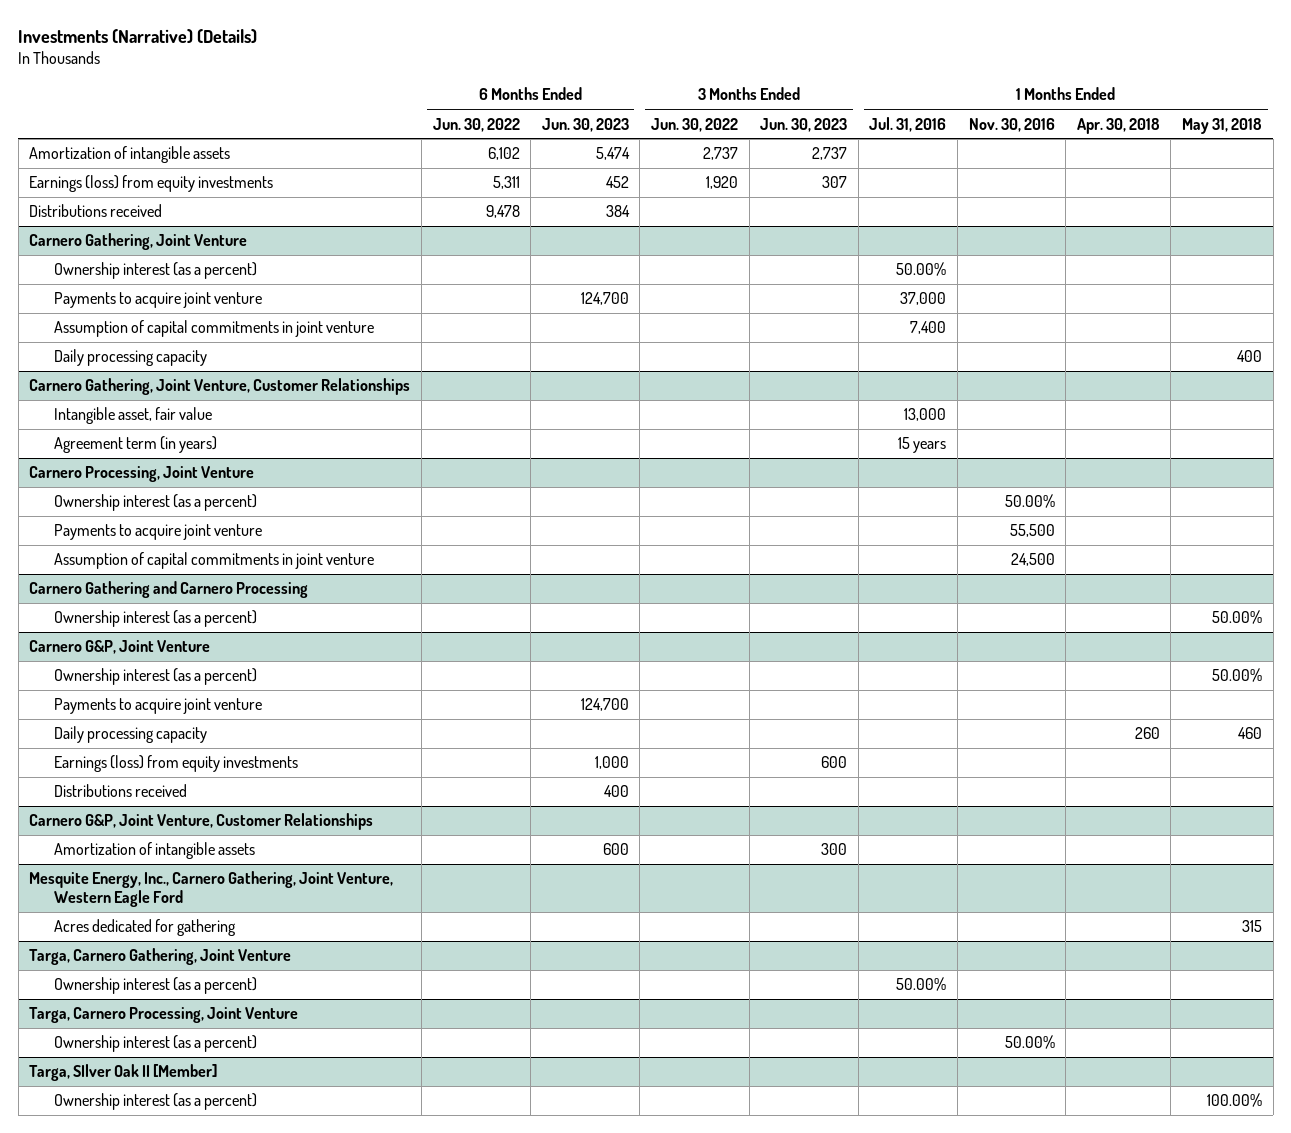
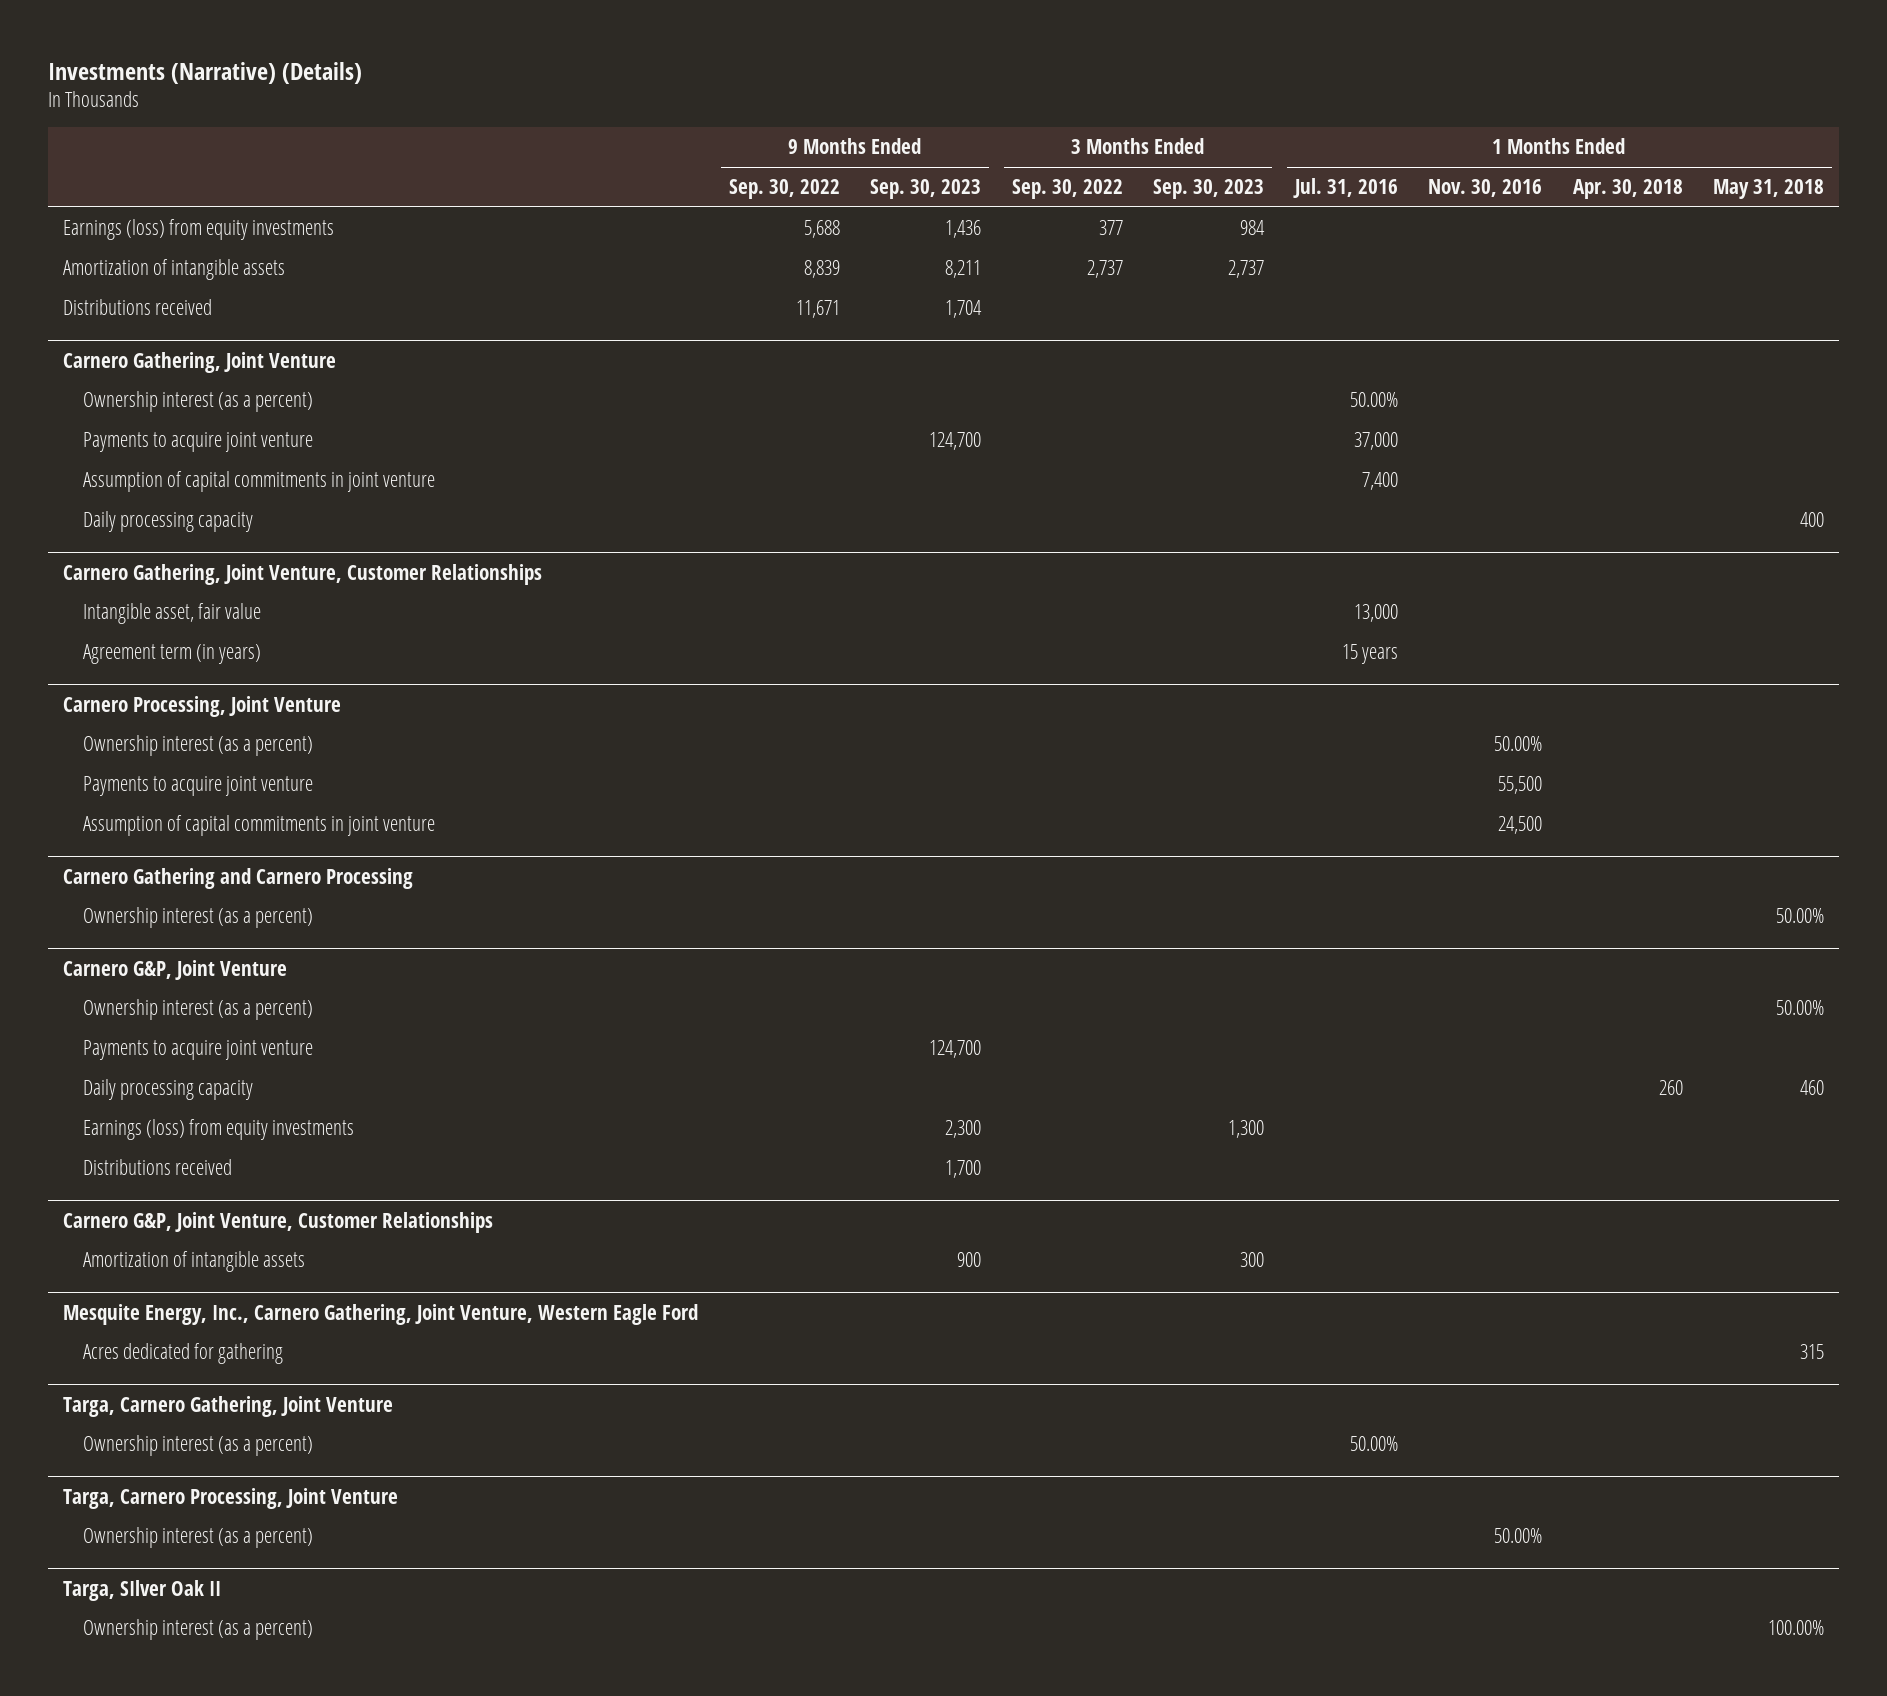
- | 6 Months Ended Jun. 30, 2022 | 6 Months Ended Jun. 30, 2023 | 3 Months Ended Jun. 30, 2022 | 3 Months Ended Jun. 30, 2023 | 1 Months Ended Jul. 31, 2016 | 1 Months Ended Nov. 30, 2016 | 1 Months Ended Apr. 30, 2018 | 1 Months Ended May 31, 2018
+ | 9 Months Ended Sep. 30, 2022 | 9 Months Ended Sep. 30, 2023 | 3 Months Ended Sep. 30, 2022 | 3 Months Ended Sep. 30, 2023 | 1 Months Ended Jul. 31, 2016 | 1 Months Ended Nov. 30, 2016 | 1 Months Ended Apr. 30, 2018 | 1 Months Ended May 31, 2018
moved down: Amortization of intangible assets | 8,839 | 8,211 | 2,737 | 2,737 | | | |
- Targa, SIlver Oak II [Member]
+ Targa, SIlver Oak II

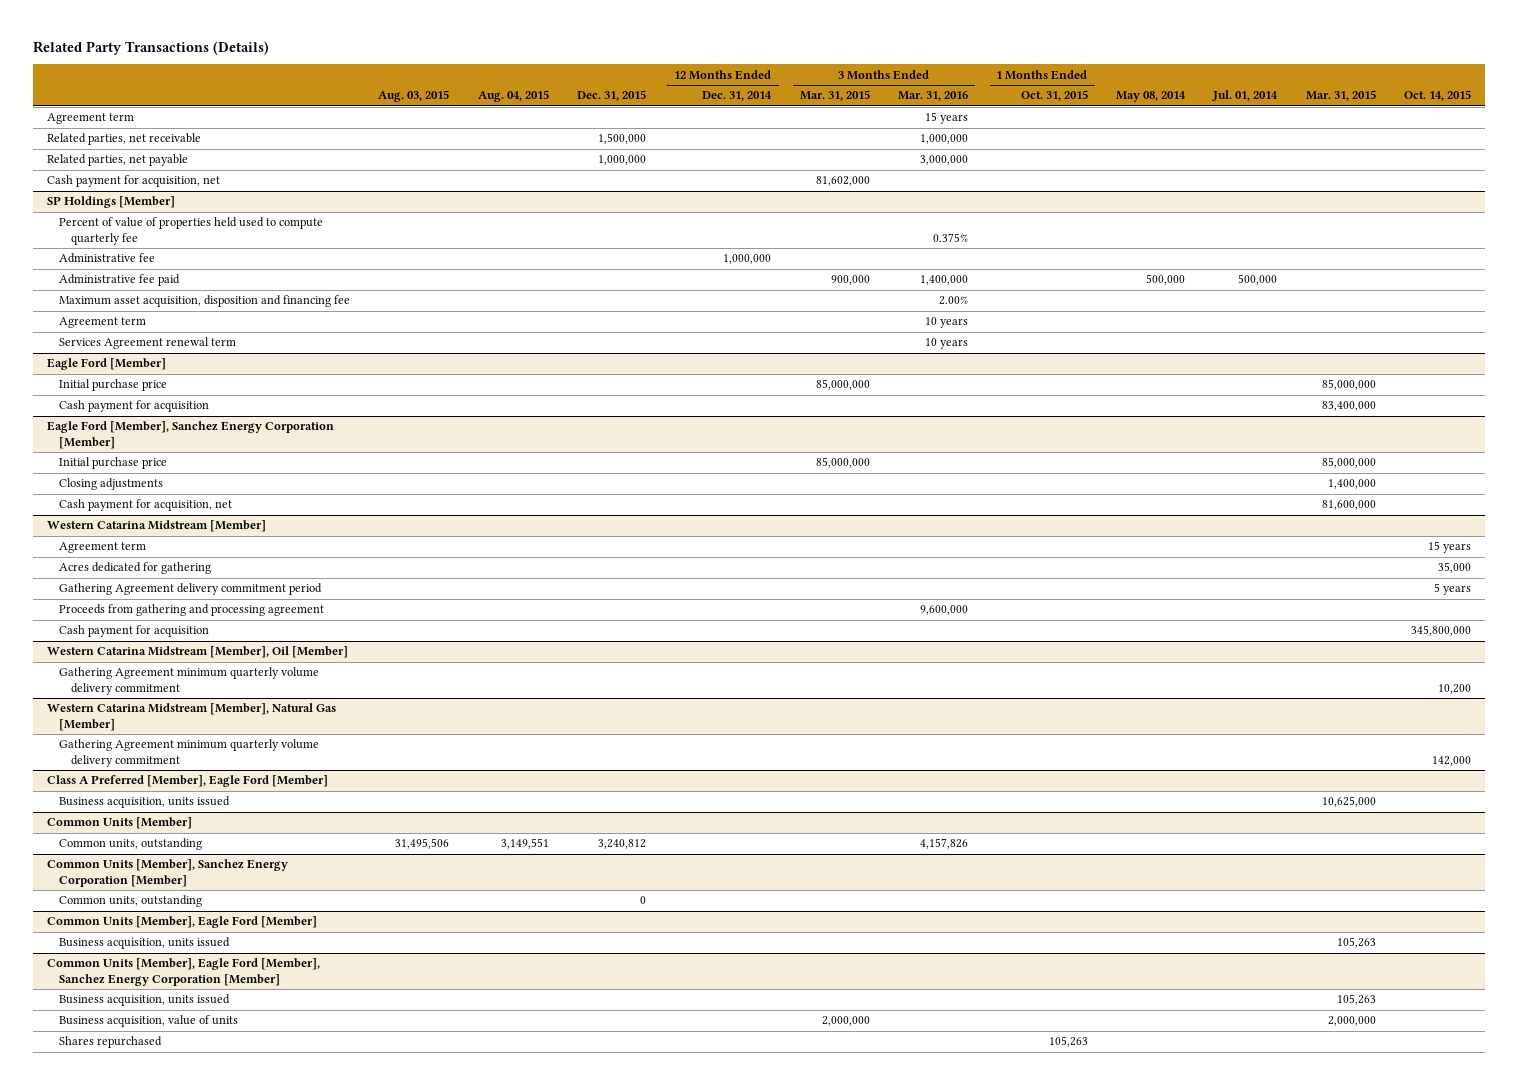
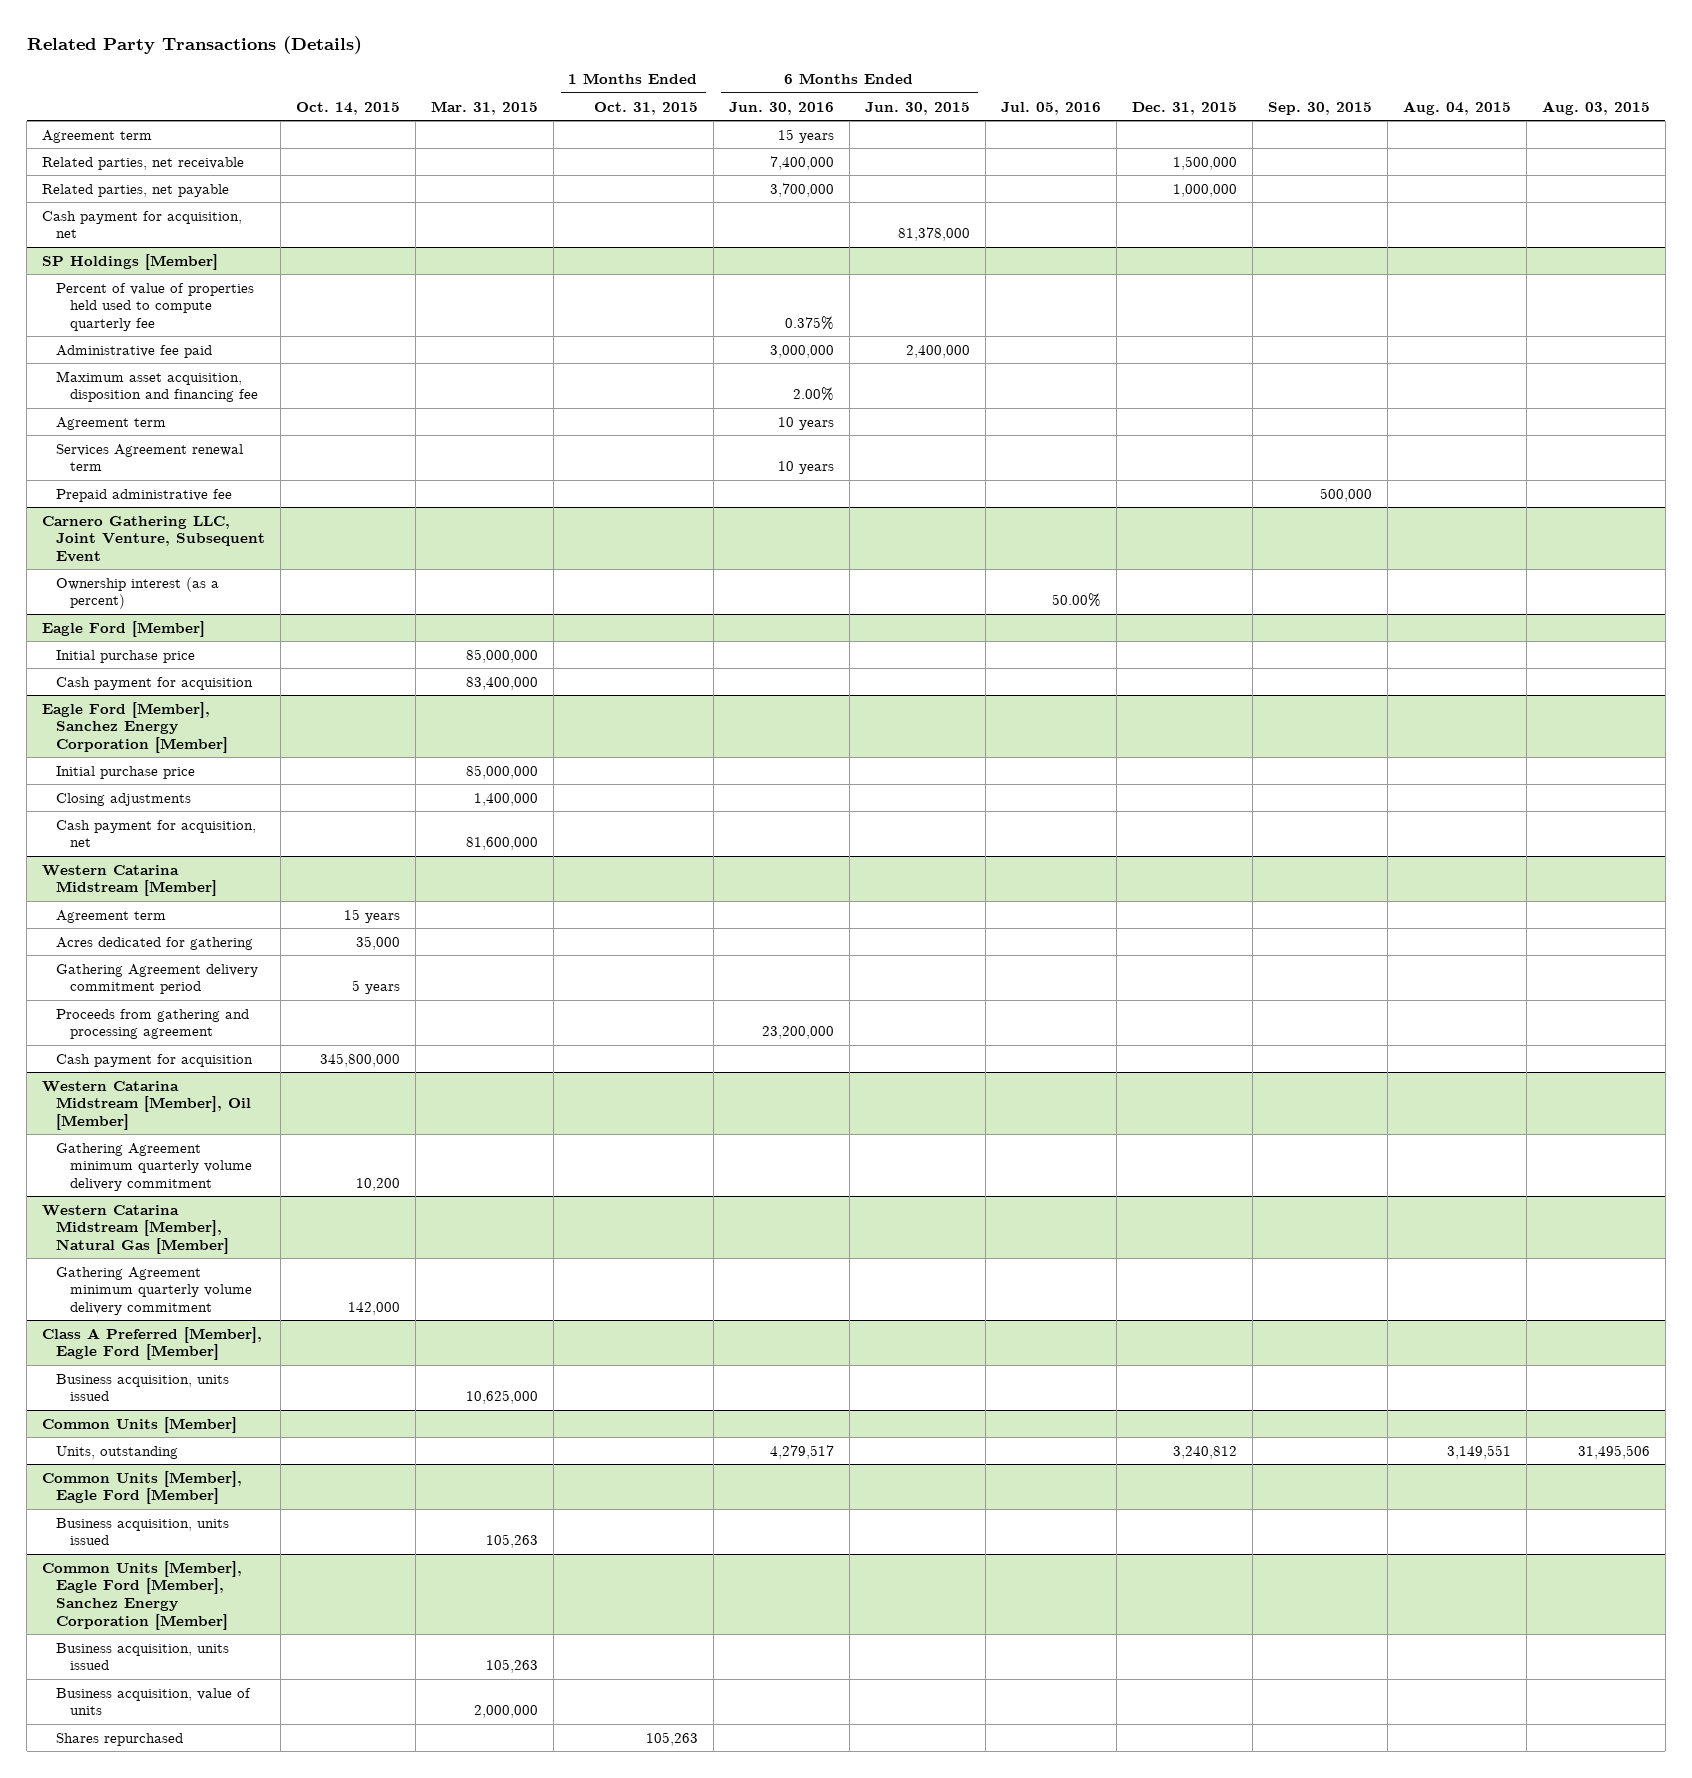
- | Aug. 03, 2015 | Aug. 04, 2015 | Dec. 31, 2015 | 12 Months Ended Dec. 31, 2014 | 3 Months Ended Mar. 31, 2015 | 3 Months Ended Mar. 31, 2016 | 1 Months Ended Oct. 31, 2015 | May 08, 2014 | Jul. 01, 2014 | Mar. 31, 2015 | Oct. 14, 2015
+ | Oct. 14, 2015 | Mar. 31, 2015 | 1 Months Ended Oct. 31, 2015 | 6 Months Ended Jun. 30, 2016 | 6 Months Ended Jun. 30, 2015 | Jul. 05, 2016 | Dec. 31, 2015 | Sep. 30, 2015 | Aug. 04, 2015 | Aug. 03, 2015
@ SP Holdings [Member]
- Administrative fee | | | | 1,000,000 | | | | | | |
+ Prepaid administrative fee | | | | | | | | 500,000 | |
+ Carnero Gathering LLC, Joint Venture, Subsequent Event
+ Ownership interest (as a percent) | | | | | | 50.00% | | | |
@ Common Units [Member]
- Common units, outstanding | 31,495,506 | 3,149,551 | 3,240,812 | | | 4,157,826 | | | | |
- Common Units [Member], Sanchez Energy Corporation [Member]
- Common units, outstanding | | | 0 | | | | | | | |
@ Common Units [Member]
+ Units, outstanding | | | | 4,279,517 | | | 3,240,812 | | 3,149,551 | 31,495,506

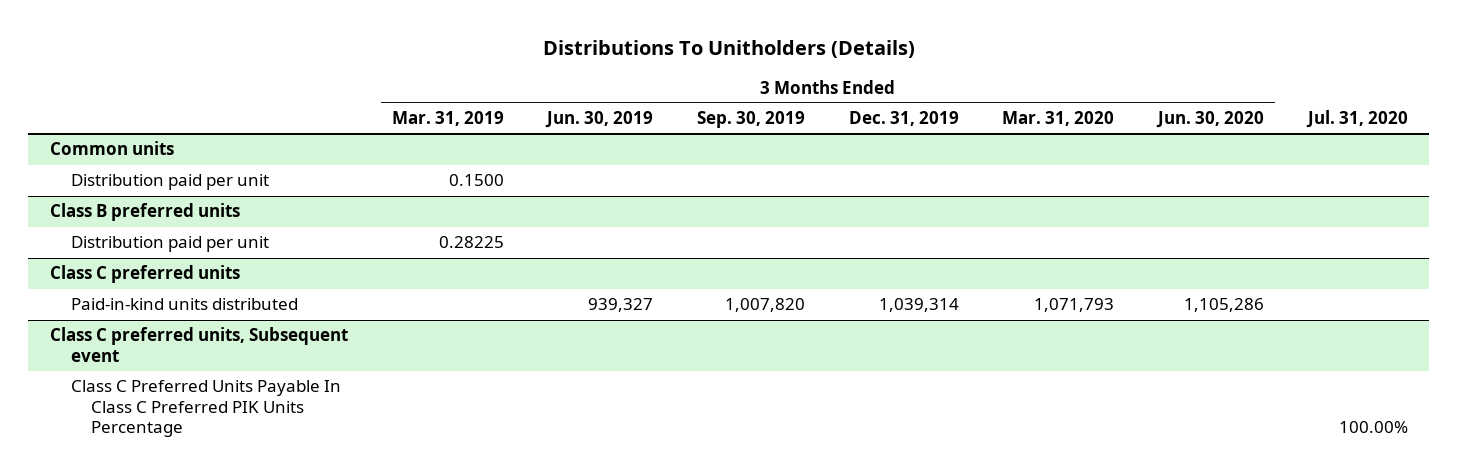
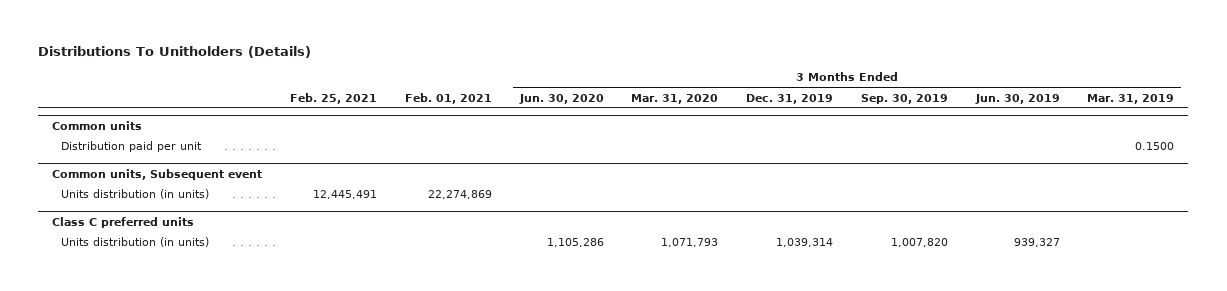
- | 3 Months Ended Mar. 31, 2019 | 3 Months Ended Jun. 30, 2019 | 3 Months Ended Sep. 30, 2019 | 3 Months Ended Dec. 31, 2019 | 3 Months Ended Mar. 31, 2020 | 3 Months Ended Jun. 30, 2020 | Jul. 31, 2020
+ | Feb. 25, 2021 | Feb. 01, 2021 | 3 Months Ended Jun. 30, 2020 | 3 Months Ended Mar. 31, 2020 | 3 Months Ended Dec. 31, 2019 | 3 Months Ended Sep. 30, 2019 | 3 Months Ended Jun. 30, 2019 | 3 Months Ended Mar. 31, 2019
- Class B preferred units
- Distribution paid per unit | 0.28225 | | | | | |
+ Common units, Subsequent event
+ Units distribution (in units) | 12,445,491 | 22,274,869 | | | | | |
@ Class C preferred units
- Paid-in-kind units distributed | | 939,327 | 1,007,820 | 1,039,314 | 1,071,793 | 1,105,286 |
- Class C preferred units, Subsequent event
- Class C Preferred Units Payable In Class C Preferred PIK Units Percentage | | | | | | | 100.00%
@ Class C preferred units
+ Units distribution (in units) | | | 1,105,286 | 1,071,793 | 1,039,314 | 1,007,820 | 939,327 |

